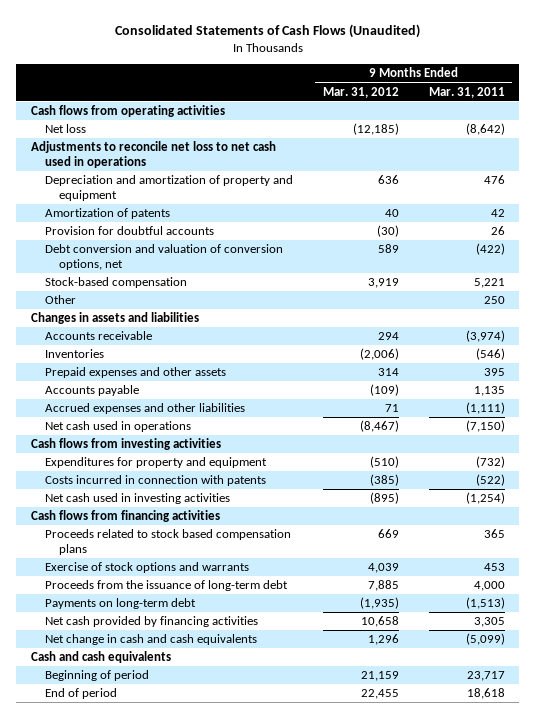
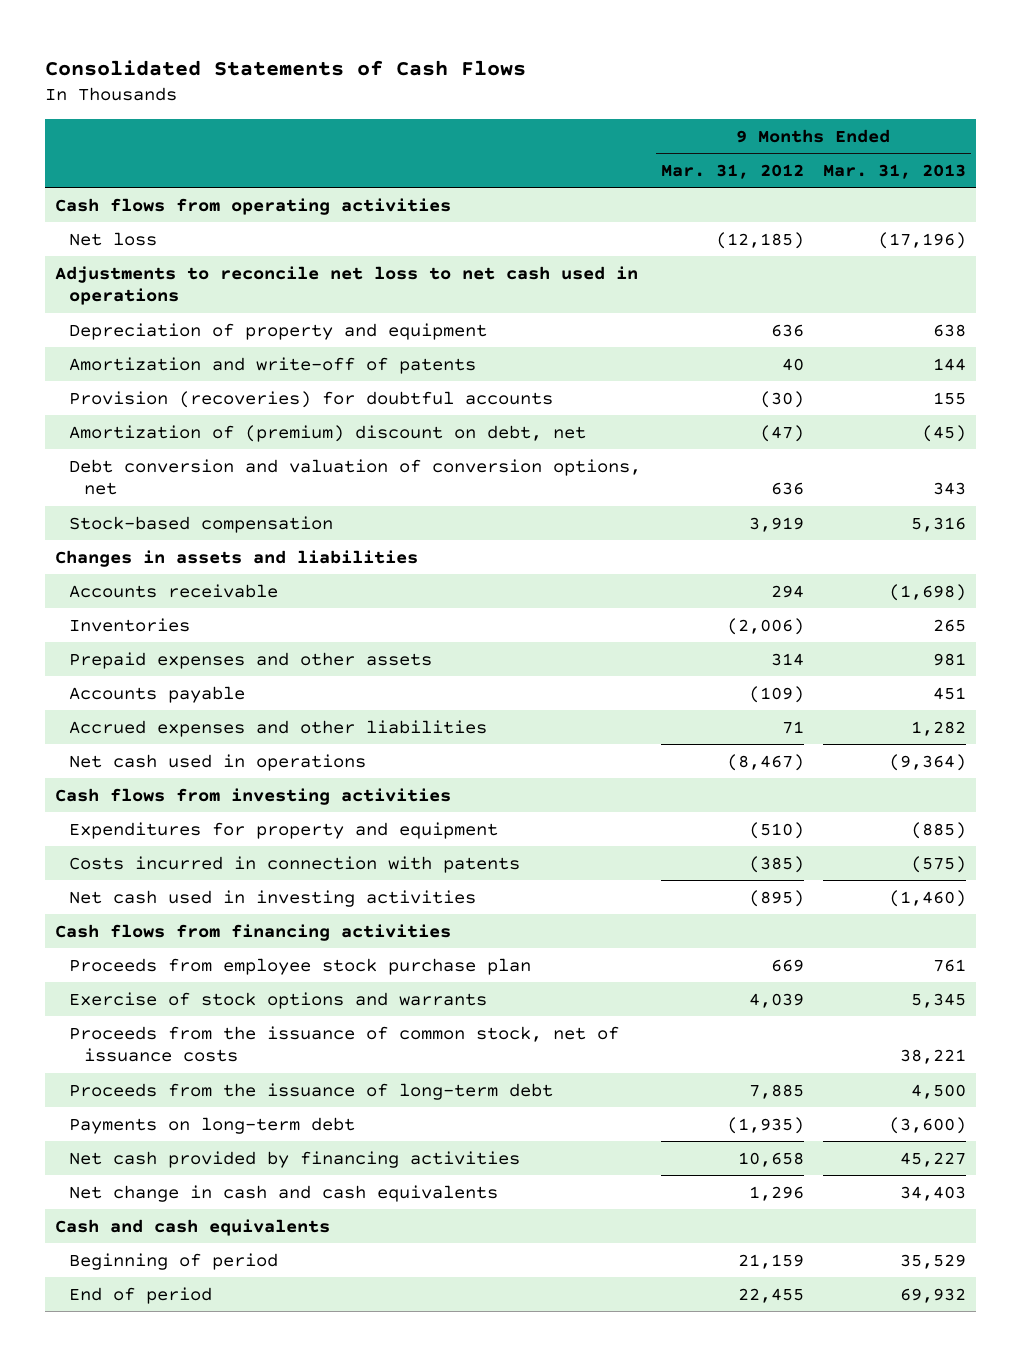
- Consolidated Statements of Cash Flows (Unaudited)
+ Consolidated Statements of Cash Flows
- | 9 Months Ended Mar. 31, 2012 | 9 Months Ended Mar. 31, 2011
+ | 9 Months Ended Mar. 31, 2012 | 9 Months Ended Mar. 31, 2013
- Depreciation and amortization of property and equipment | 636 | 476
- Amortization of patents | 40 | 42
- Provision for doubtful accounts | (30) | 26
- Debt conversion and valuation of conversion options, net | 589 | (422)
+ Depreciation of property and equipment | 636 | 638
+ Amortization and write-off of patents | 40 | 144
+ Provision (recoveries) for doubtful accounts | (30) | 155
+ Amortization of (premium) discount on debt, net | (47) | (45)
+ Debt conversion and valuation of conversion options, net | 636 | 343
- Other | | 250
- Proceeds related to stock based compensation plans | 669 | 365
+ Proceeds from employee stock purchase plan | 669 | 761
+ Proceeds from the issuance of common stock, net of issuance costs | | 38,221

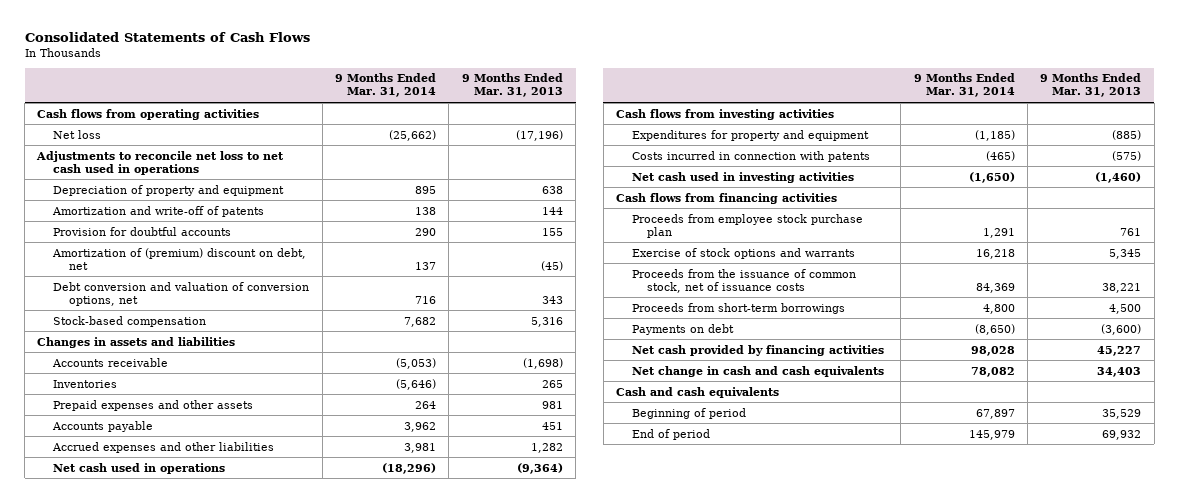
- | 9 Months Ended Mar. 31, 2012 | 9 Months Ended Mar. 31, 2013
+ | 9 Months Ended Mar. 31, 2014 | 9 Months Ended Mar. 31, 2013
- Provision (recoveries) for doubtful accounts | (30) | 155
+ Provision for doubtful accounts | 290 | 155
- Proceeds from the issuance of long-term debt | 7,885 | 4,500
- Payments on long-term debt | (1,935) | (3,600)
+ Proceeds from short-term borrowings | 4,800 | 4,500
+ Payments on debt | (8,650) | (3,600)

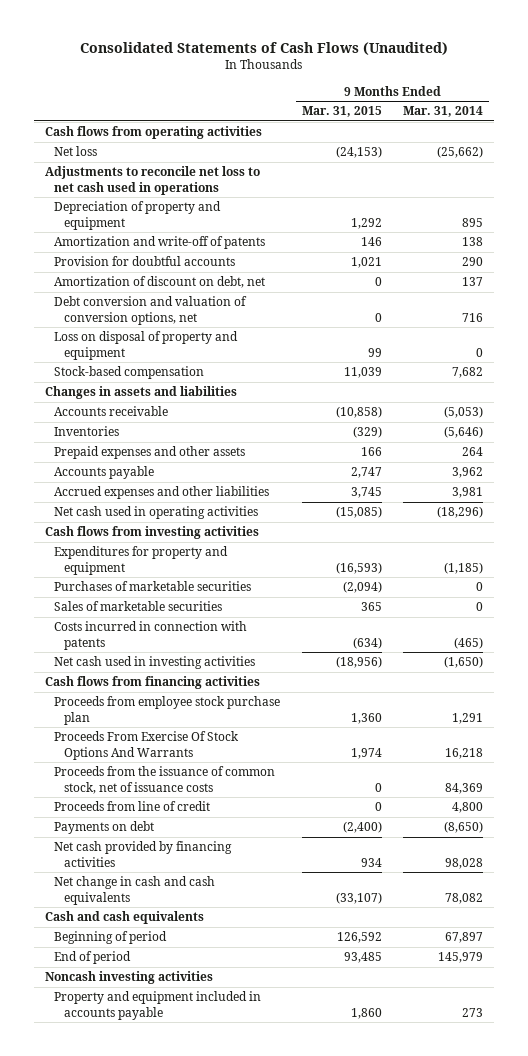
- Consolidated Statements of Cash Flows
+ Consolidated Statements of Cash Flows (Unaudited)
- | 9 Months Ended Mar. 31, 2014 | 9 Months Ended Mar. 31, 2013
+ | 9 Months Ended Mar. 31, 2015 | 9 Months Ended Mar. 31, 2014
- Amortization of (premium) discount on debt, net | 137 | (45)
+ Amortization of discount on debt, net | 0 | 137
+ Loss on disposal of property and equipment | 99 | 0
- Net cash used in operations | (18,296) | (9,364)
+ Net cash used in operating activities | (15,085) | (18,296)
+ Purchases of marketable securities | (2,094) | 0
+ Sales of marketable securities | 365 | 0
- Exercise of stock options and warrants | 16,218 | 5,345
+ Proceeds From Exercise Of Stock Options And Warrants | 1,974 | 16,218
- Proceeds from short-term borrowings | 4,800 | 4,500
+ Proceeds from line of credit | 0 | 4,800
+ Noncash investing activities
+ Property and equipment included in accounts payable | 1,860 | 273

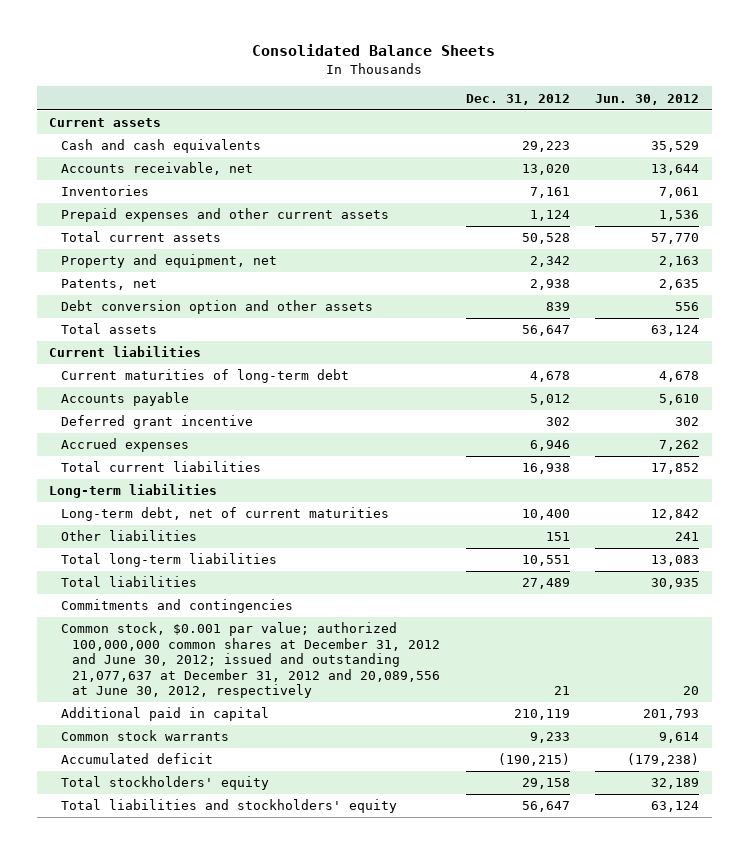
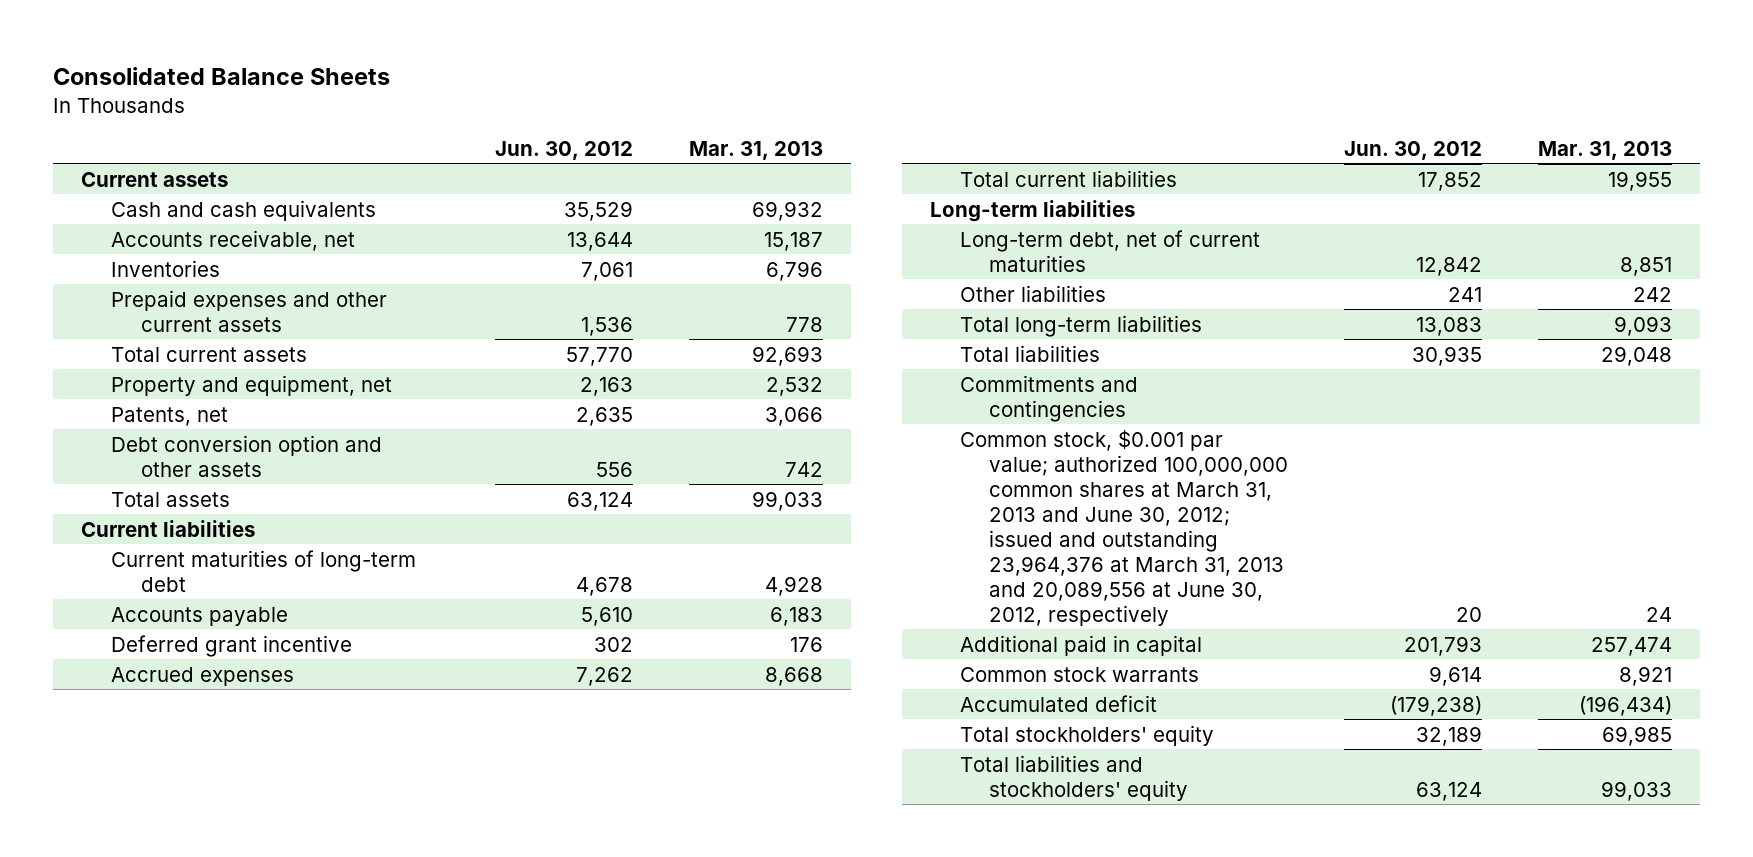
- | Dec. 31, 2012 | Jun. 30, 2012
+ | Jun. 30, 2012 | Mar. 31, 2013
- Common stock, $0.001 par value; authorized 100,000,000 common shares at December 31, 2012 and June 30, 2012; issued and outstanding 21,077,637 at December 31, 2012 and 20,089,556 at June 30, 2012, respectively | 21 | 20
+ Common stock, $0.001 par value; authorized 100,000,000 common shares at March 31, 2013 and June 30, 2012; issued and outstanding 23,964,376 at March 31, 2013 and 20,089,556 at June 30, 2012, respectively | 20 | 24

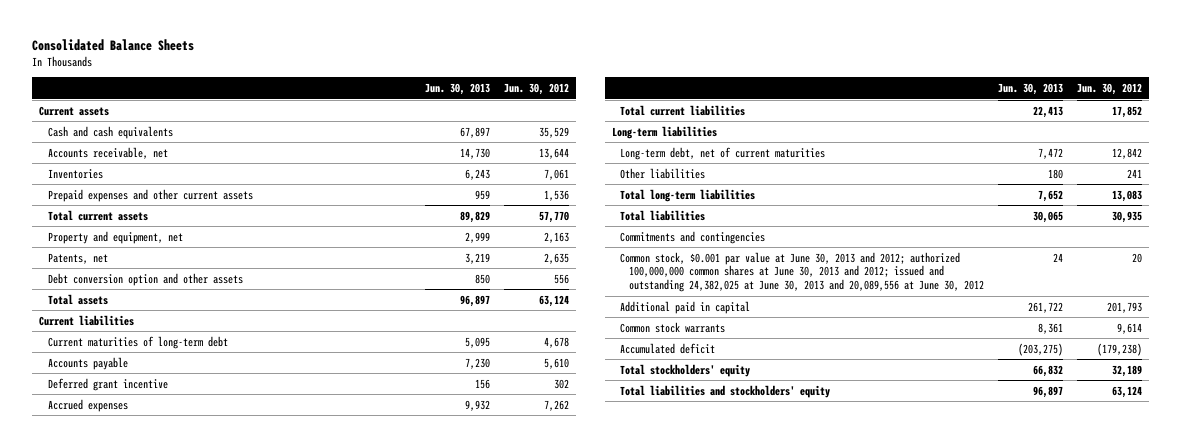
- | Jun. 30, 2012 | Mar. 31, 2013
+ | Jun. 30, 2013 | Jun. 30, 2012
- Common stock, $0.001 par value; authorized 100,000,000 common shares at March 31, 2013 and June 30, 2012; issued and outstanding 23,964,376 at March 31, 2013 and 20,089,556 at June 30, 2012, respectively | 20 | 24
+ Common stock, $0.001 par value at June 30, 2013 and 2012; authorized 100,000,000 common shares at June 30, 2013 and 2012; issued and outstanding 24,382,025 at June 30, 2013 and 20,089,556 at June 30, 2012 | 24 | 20

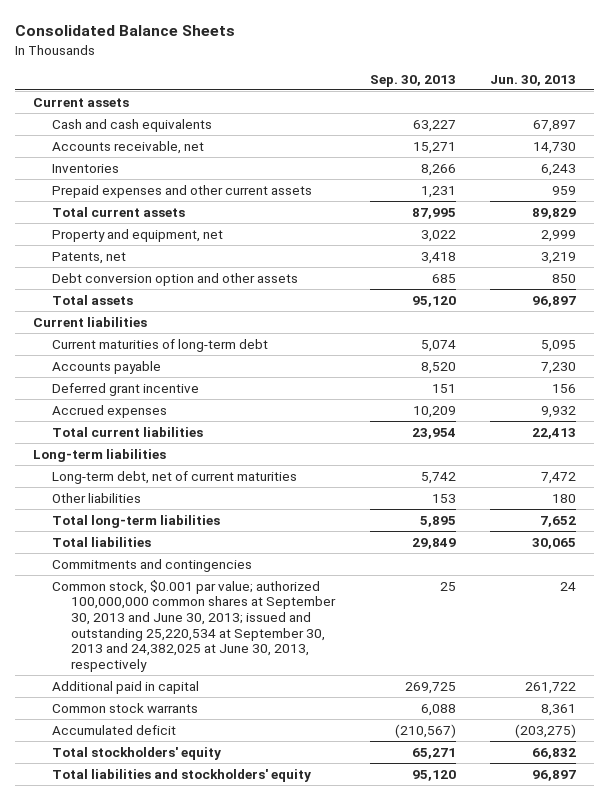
- | Jun. 30, 2013 | Jun. 30, 2012
+ | Sep. 30, 2013 | Jun. 30, 2013
- Common stock, $0.001 par value at June 30, 2013 and 2012; authorized 100,000,000 common shares at June 30, 2013 and 2012; issued and outstanding 24,382,025 at June 30, 2013 and 20,089,556 at June 30, 2012 | 24 | 20
+ Common stock, $0.001 par value; authorized 100,000,000 common shares at September 30, 2013 and June 30, 2013; issued and outstanding 25,220,534 at September 30, 2013 and 24,382,025 at June 30, 2013, respectively | 25 | 24

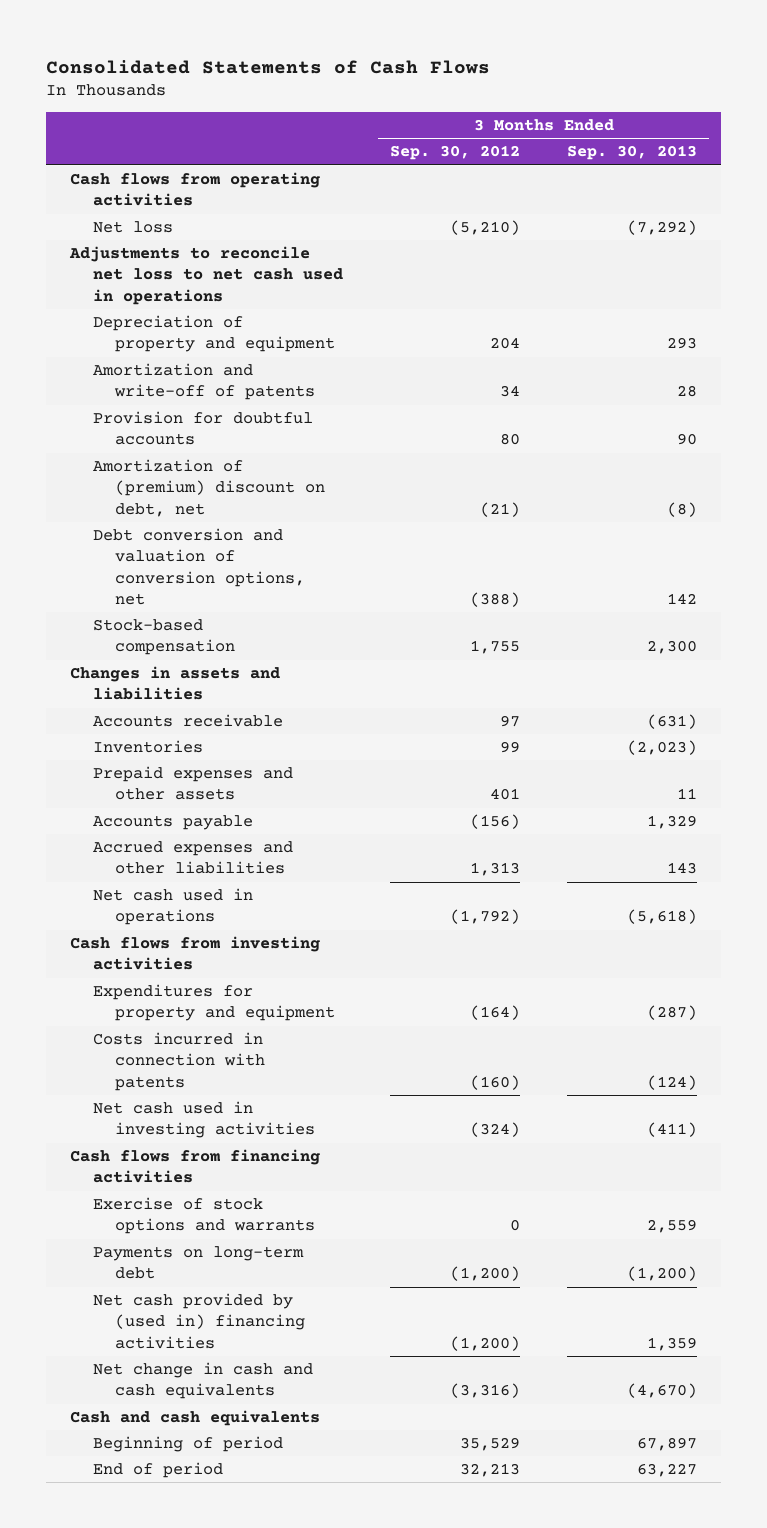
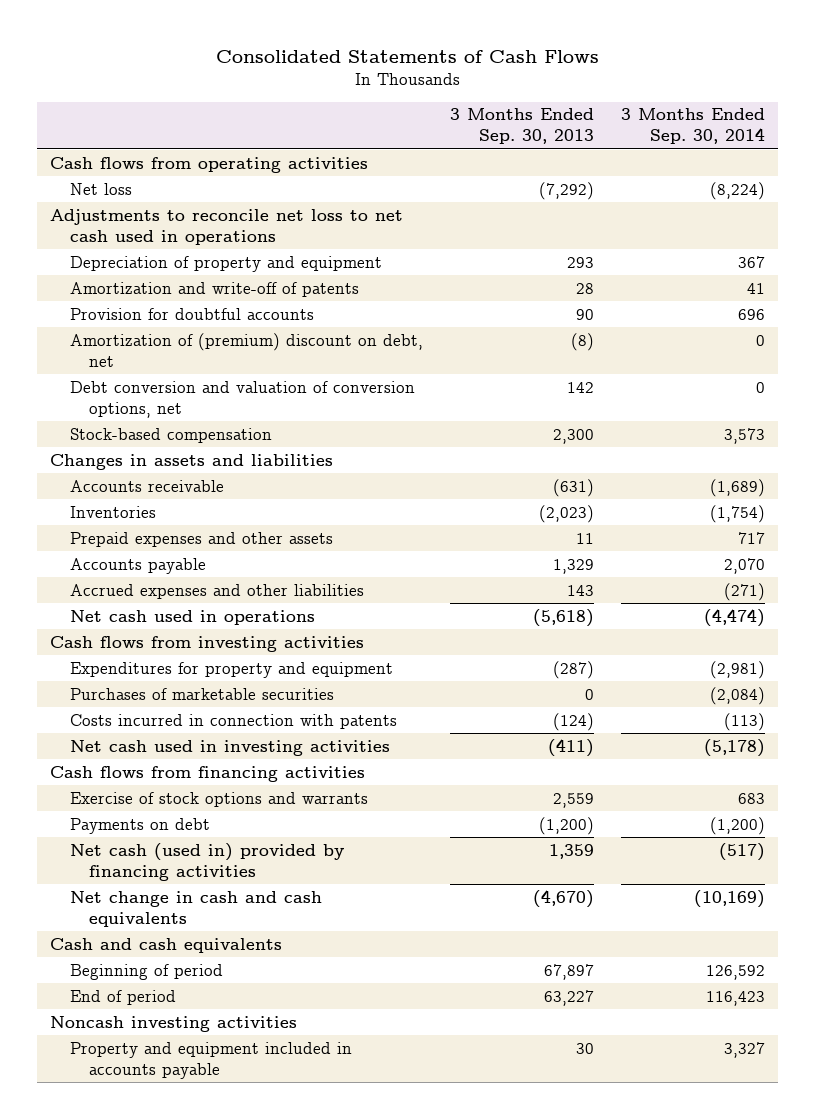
- | 3 Months Ended Sep. 30, 2012 | 3 Months Ended Sep. 30, 2013
+ | 3 Months Ended Sep. 30, 2013 | 3 Months Ended Sep. 30, 2014
+ Purchases of marketable securities | 0 | (2,084)
- Payments on long-term debt | (1,200) | (1,200)
- Net cash provided by (used in) financing activities | (1,200) | 1,359
+ Payments on debt | (1,200) | (1,200)
+ Net cash (used in) provided by financing activities | 1,359 | (517)
+ Noncash investing activities
+ Property and equipment included in accounts payable | 30 | 3,327

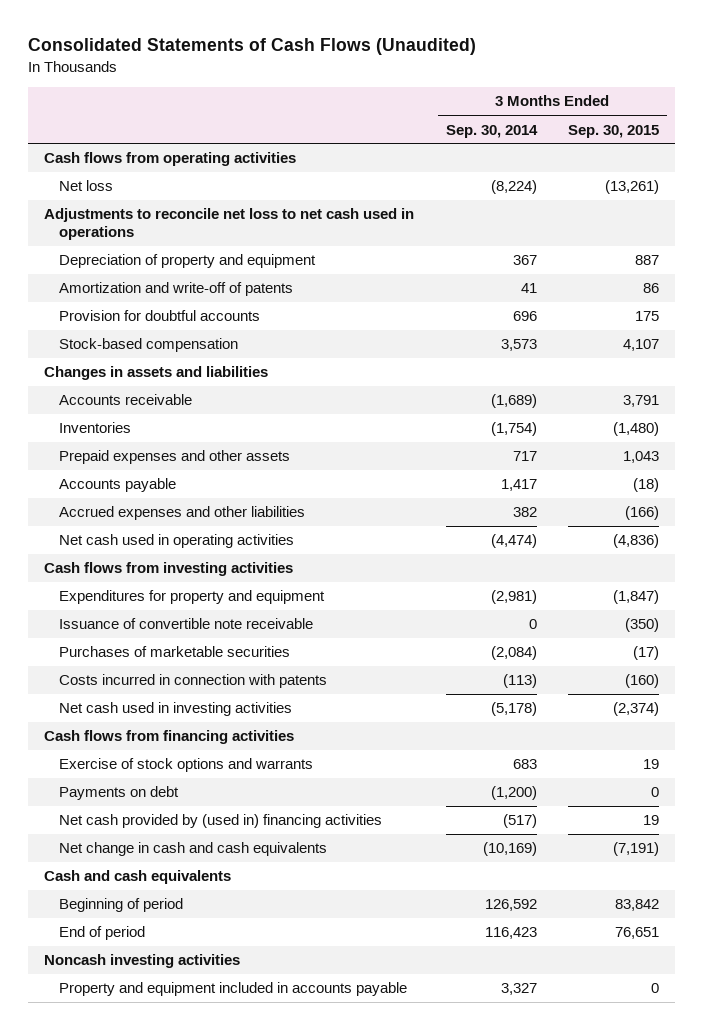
- Consolidated Statements of Cash Flows
+ Consolidated Statements of Cash Flows (Unaudited)
- | 3 Months Ended Sep. 30, 2013 | 3 Months Ended Sep. 30, 2014
+ | 3 Months Ended Sep. 30, 2014 | 3 Months Ended Sep. 30, 2015
- Amortization of (premium) discount on debt, net | (8) | 0
- Debt conversion and valuation of conversion options, net | 142 | 0
- Accounts payable | 1,329 | 2,070
- Accrued expenses and other liabilities | 143 | (271)
- Net cash used in operations | (5,618) | (4,474)
+ Accounts payable | 1,417 | (18)
+ Accrued expenses and other liabilities | 382 | (166)
+ Net cash used in operating activities | (4,474) | (4,836)
+ Issuance of convertible note receivable | 0 | (350)
- Net cash (used in) provided by financing activities | 1,359 | (517)
+ Net cash provided by (used in) financing activities | (517) | 19

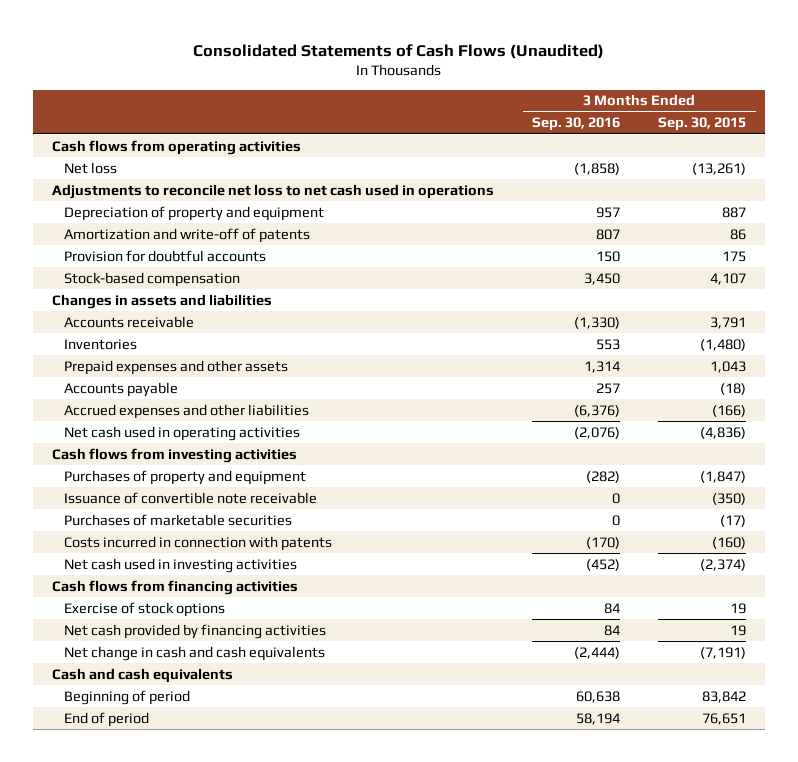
- | 3 Months Ended Sep. 30, 2014 | 3 Months Ended Sep. 30, 2015
+ | 3 Months Ended Sep. 30, 2016 | 3 Months Ended Sep. 30, 2015
- Expenditures for property and equipment | (2,981) | (1,847)
+ Purchases of property and equipment | (282) | (1,847)
- Exercise of stock options and warrants | 683 | 19
- Payments on debt | (1,200) | 0
- Net cash provided by (used in) financing activities | (517) | 19
+ Exercise of stock options | 84 | 19
+ Net cash provided by financing activities | 84 | 19
- Noncash investing activities
- Property and equipment included in accounts payable | 3,327 | 0

